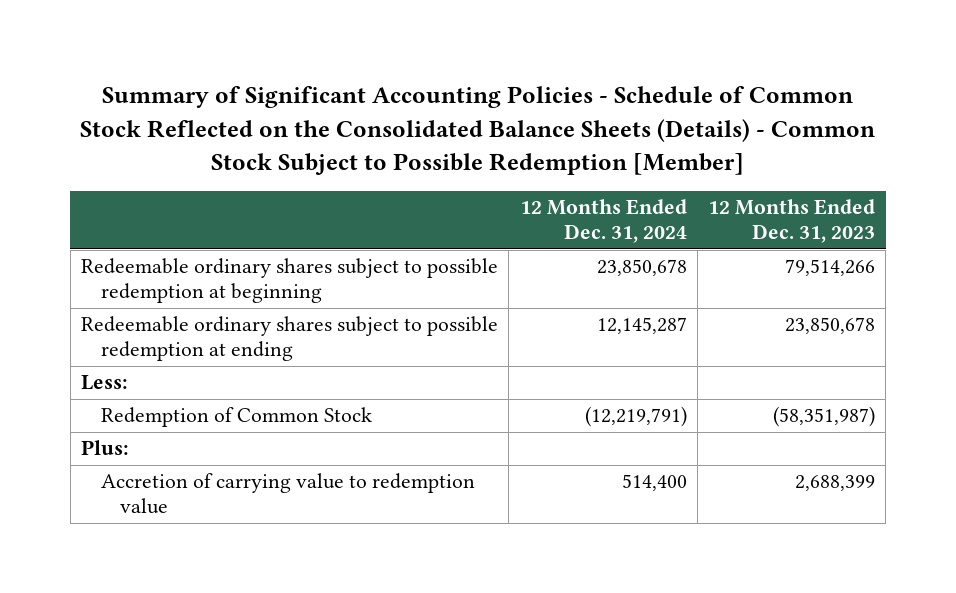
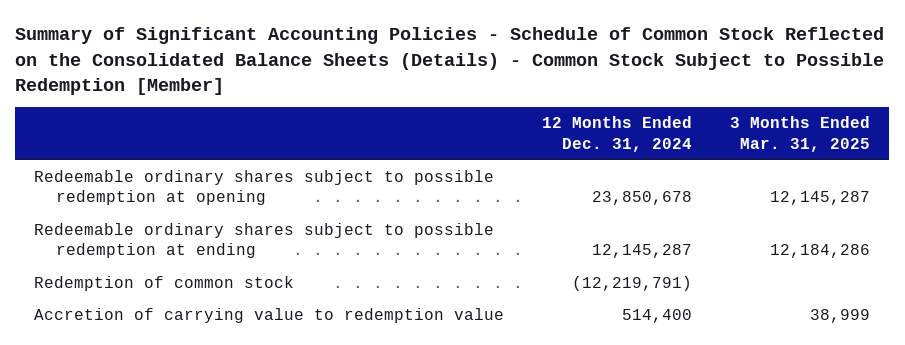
- | 12 Months Ended Dec. 31, 2024 | 12 Months Ended Dec. 31, 2023
+ | 12 Months Ended Dec. 31, 2024 | 3 Months Ended Mar. 31, 2025
- Redeemable ordinary shares subject to possible redemption at beginning | 23,850,678 | 79,514,266
+ Redeemable ordinary shares subject to possible redemption at opening | 23,850,678 | 12,145,287
- Less:
- Redemption of Common Stock | (12,219,791) | (58,351,987)
- Plus:
+ Redemption of common stock | (12,219,791) |

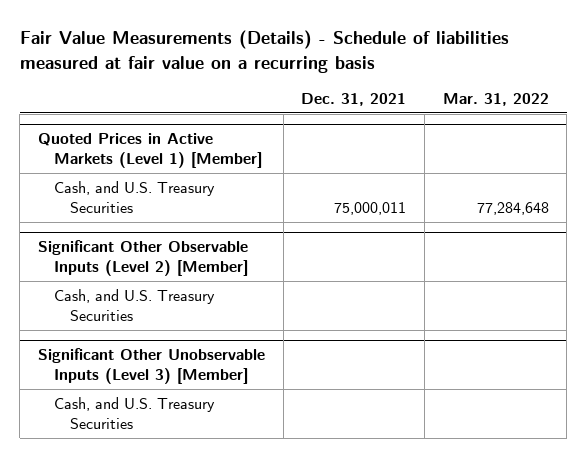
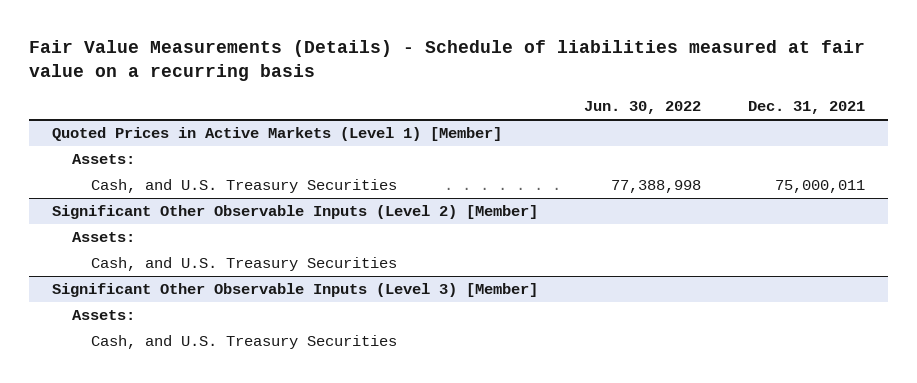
- | Dec. 31, 2021 | Mar. 31, 2022
+ | Jun. 30, 2022 | Dec. 31, 2021
@ Quoted Prices in Active Markets (Level 1) [Member]
+ Assets:
@ Significant Other Observable Inputs (Level 2) [Member]
+ Assets:
- Significant Other Unobservable Inputs (Level 3) [Member]
+ Significant Other Observable Inputs (Level 3) [Member]
+ Assets:

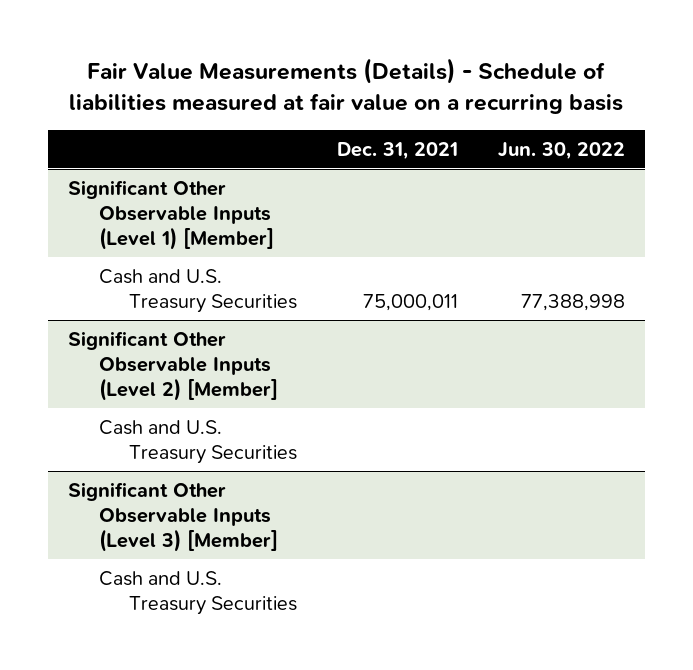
- | Jun. 30, 2022 | Dec. 31, 2021
+ | Dec. 31, 2021 | Jun. 30, 2022
- Quoted Prices in Active Markets (Level 1) [Member]
- Assets:
- Cash, and U.S. Treasury Securities | 77,388,998 | 75,000,011
+ Significant Other Observable Inputs (Level 1) [Member]
+ Cash and U.S. Treasury Securities | 75,000,011 | 77,388,998
@ Significant Other Observable Inputs (Level 2) [Member]
- Assets:
- Cash, and U.S. Treasury Securities
+ Cash and U.S. Treasury Securities
@ Significant Other Observable Inputs (Level 3) [Member]
- Assets:
- Cash, and U.S. Treasury Securities
+ Cash and U.S. Treasury Securities

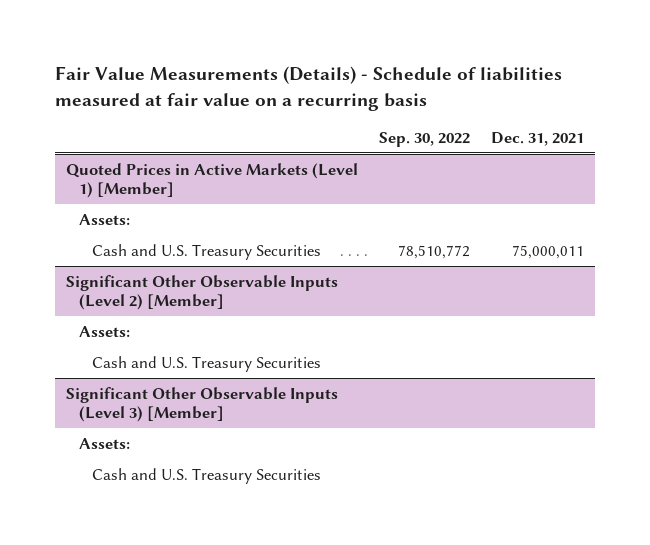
- | Dec. 31, 2021 | Jun. 30, 2022
+ | Sep. 30, 2022 | Dec. 31, 2021
- Significant Other Observable Inputs (Level 1) [Member]
+ Quoted Prices in Active Markets (Level 1) [Member]
+ Assets:
@ Significant Other Observable Inputs (Level 2) [Member]
+ Assets:
@ Significant Other Observable Inputs (Level 3) [Member]
+ Assets:

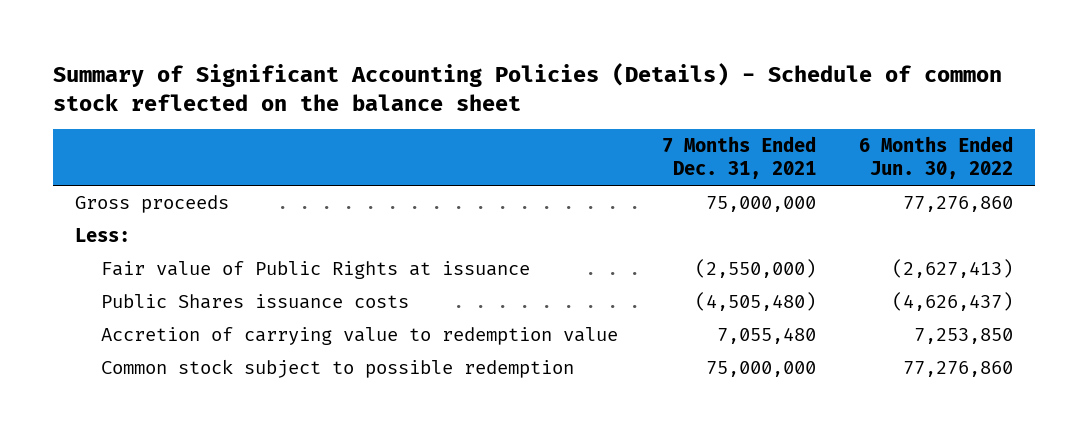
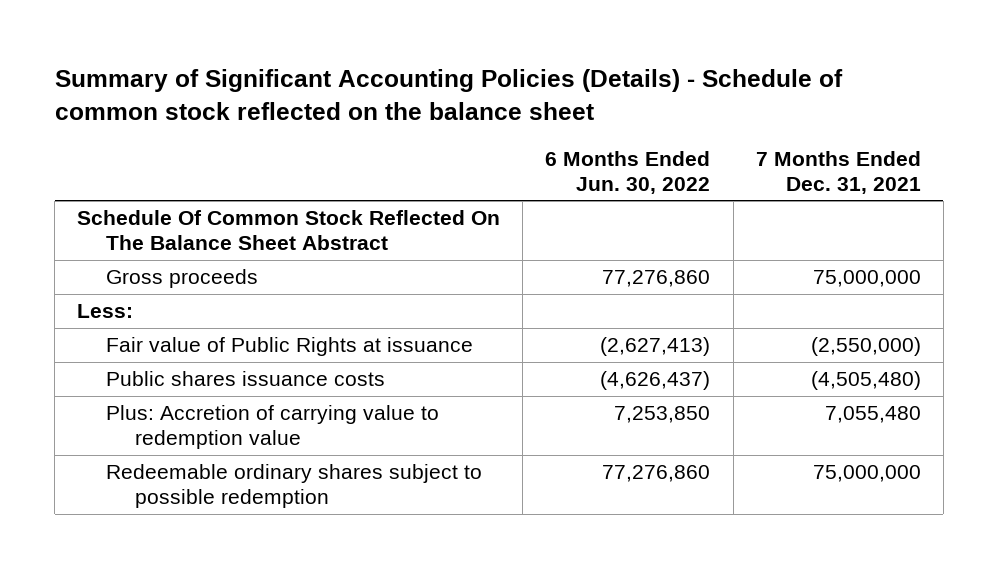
- | 7 Months Ended Dec. 31, 2021 | 6 Months Ended Jun. 30, 2022
+ | 6 Months Ended Jun. 30, 2022 | 7 Months Ended Dec. 31, 2021
+ Schedule Of Common Stock Reflected On The Balance Sheet Abstract
- Public Shares issuance costs | (4,505,480) | (4,626,437)
- Accretion of carrying value to redemption value | 7,055,480 | 7,253,850
- Common stock subject to possible redemption | 75,000,000 | 77,276,860
+ Public shares issuance costs | (4,626,437) | (4,505,480)
+ Plus: Accretion of carrying value to redemption value | 7,253,850 | 7,055,480
+ Redeemable ordinary shares subject to possible redemption | 77,276,860 | 75,000,000

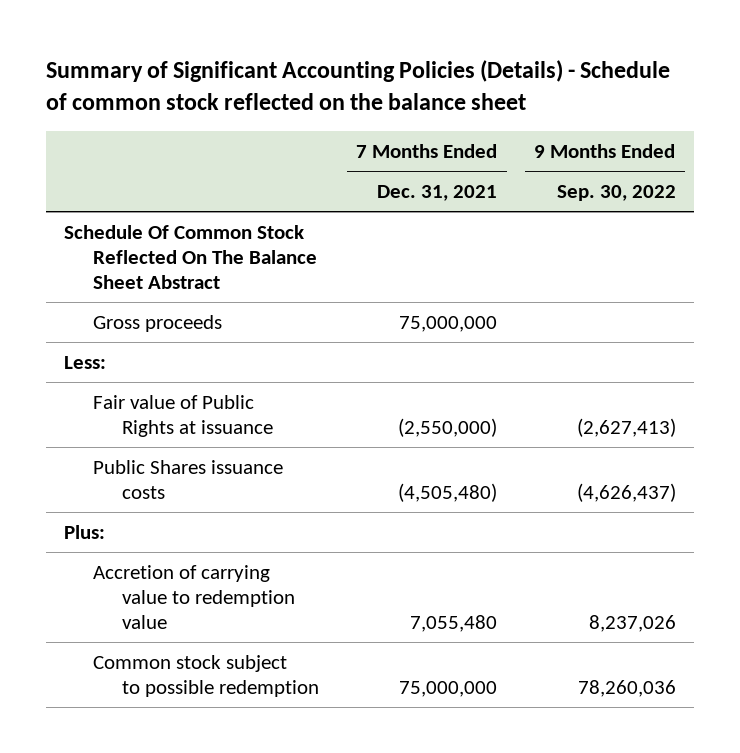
- | 6 Months Ended Jun. 30, 2022 | 7 Months Ended Dec. 31, 2021
+ | 7 Months Ended Dec. 31, 2021 | 9 Months Ended Sep. 30, 2022
- Public shares issuance costs | (4,626,437) | (4,505,480)
- Plus: Accretion of carrying value to redemption value | 7,253,850 | 7,055,480
- Redeemable ordinary shares subject to possible redemption | 77,276,860 | 75,000,000
+ Public Shares issuance costs | (4,505,480) | (4,626,437)
+ Plus:
+ Accretion of carrying value to redemption value | 7,055,480 | 8,237,026
+ Common stock subject to possible redemption | 75,000,000 | 78,260,036

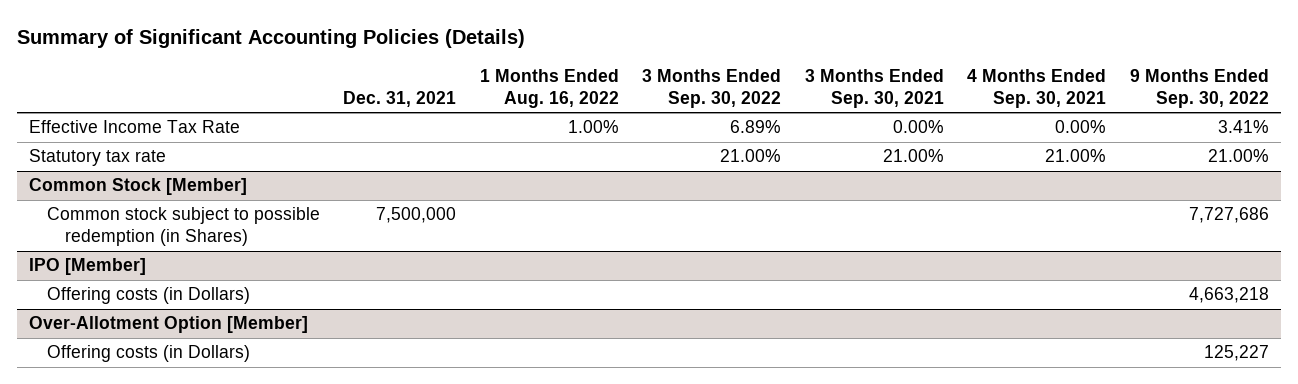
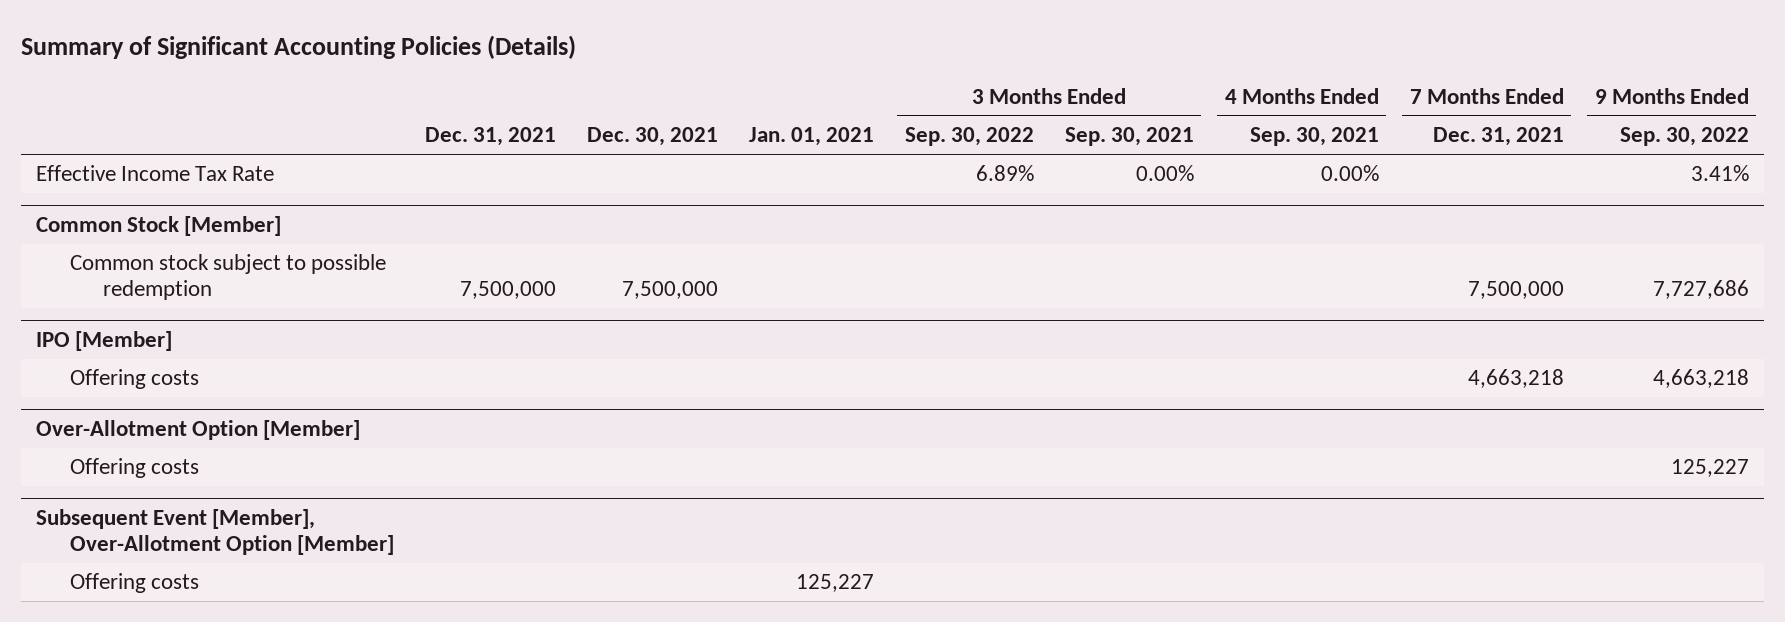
- | Dec. 31, 2021 | 1 Months Ended Aug. 16, 2022 | 3 Months Ended Sep. 30, 2022 | 3 Months Ended Sep. 30, 2021 | 4 Months Ended Sep. 30, 2021 | 9 Months Ended Sep. 30, 2022
+ | Dec. 31, 2021 | Dec. 30, 2021 | Jan. 01, 2021 | 3 Months Ended Sep. 30, 2022 | 3 Months Ended Sep. 30, 2021 | 4 Months Ended Sep. 30, 2021 | 7 Months Ended Dec. 31, 2021 | 9 Months Ended Sep. 30, 2022
- Statutory tax rate | | | 21.00% | 21.00% | 21.00% | 21.00%
@ Common Stock [Member]
- Common stock subject to possible redemption (in Shares) | 7,500,000 | | | | | 7,727,686
+ Common stock subject to possible redemption | 7,500,000 | 7,500,000 | | | | | 7,500,000 | 7,727,686
@ IPO [Member]
- Offering costs (in Dollars) | | | | | | 4,663,218
+ Offering costs | | | | | | | 4,663,218 | 4,663,218
@ Over-Allotment Option [Member]
- Offering costs (in Dollars) | | | | | | 125,227
+ Offering costs | | | | | | | | 125,227
+ Subsequent Event [Member], Over-Allotment Option [Member]
+ Offering costs | | | 125,227 | | | | |

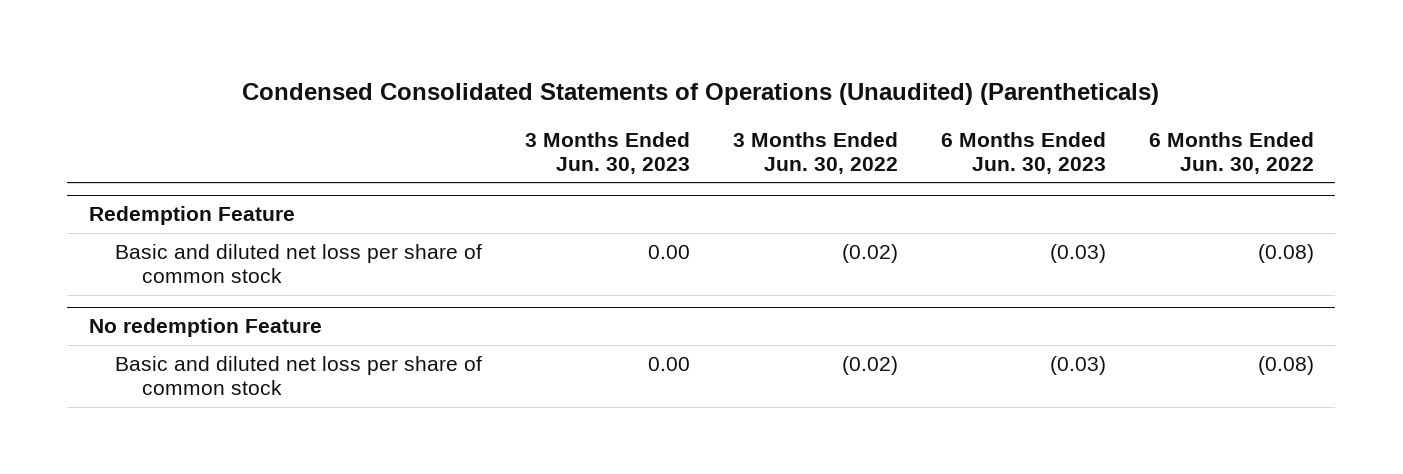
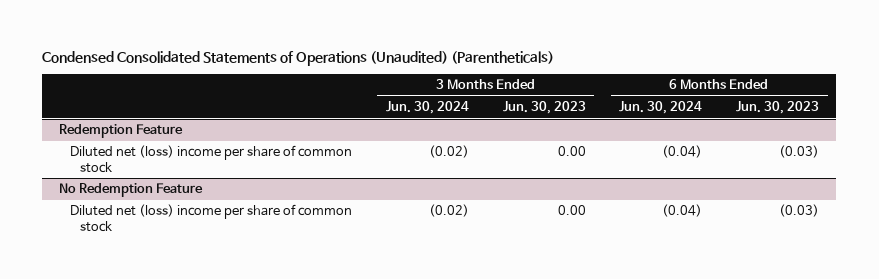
- | 3 Months Ended Jun. 30, 2023 | 3 Months Ended Jun. 30, 2022 | 6 Months Ended Jun. 30, 2023 | 6 Months Ended Jun. 30, 2022
+ | 3 Months Ended Jun. 30, 2024 | 3 Months Ended Jun. 30, 2023 | 6 Months Ended Jun. 30, 2024 | 6 Months Ended Jun. 30, 2023
@ Redemption Feature
- Basic and diluted net loss per share of common stock | 0.00 | (0.02) | (0.03) | (0.08)
- No redemption Feature
- Basic and diluted net loss per share of common stock | 0.00 | (0.02) | (0.03) | (0.08)
@ Redemption Feature
+ Diluted net (loss) income per share of common stock | (0.02) | 0.00 | (0.04) | (0.03)
+ No Redemption Feature
+ Diluted net (loss) income per share of common stock | (0.02) | 0.00 | (0.04) | (0.03)

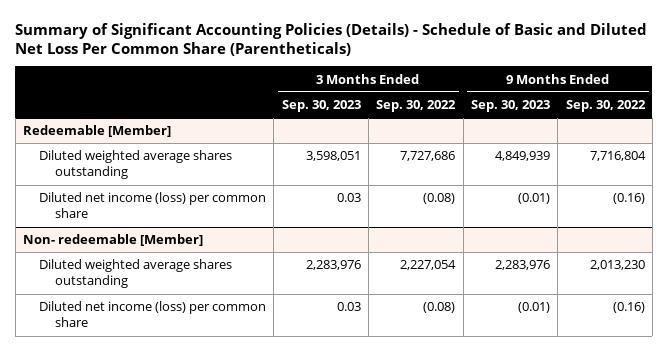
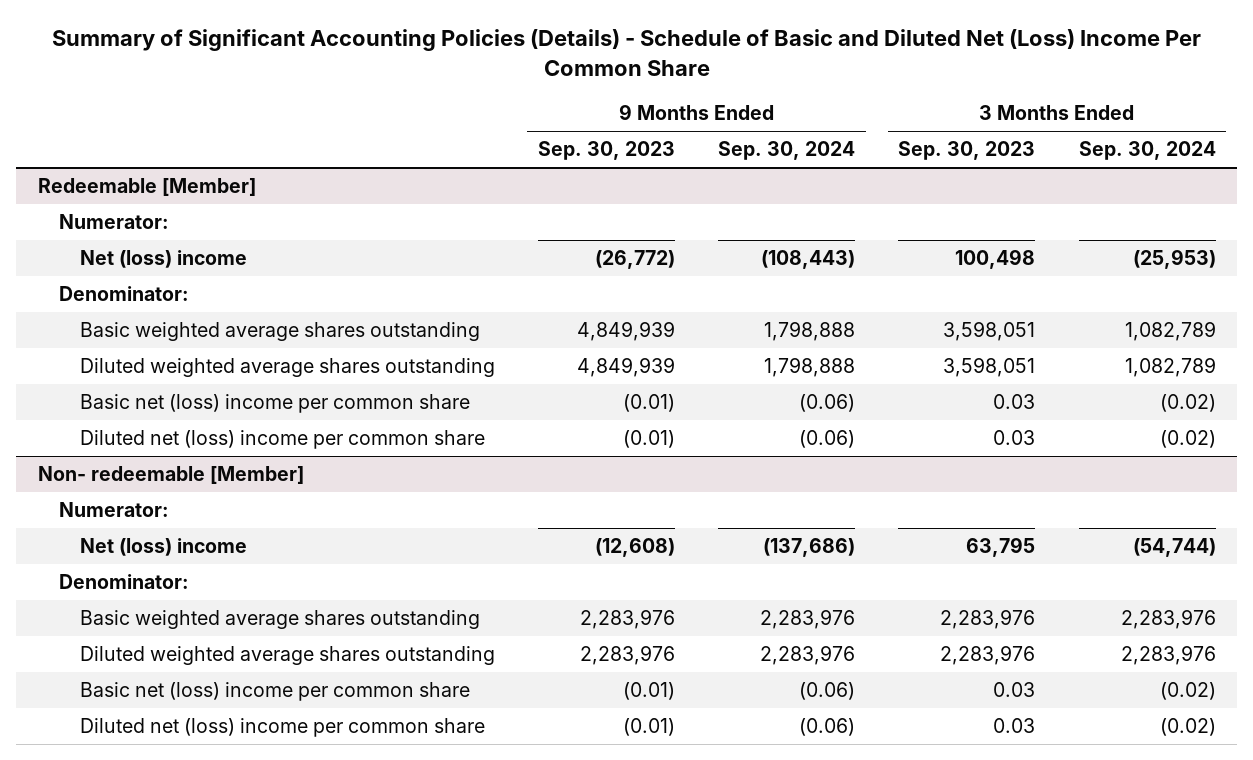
- Summary of Significant Accounting Policies (Details) - Schedule of Basic and Diluted Net Loss Per Common Share (Parentheticals)
+ Summary of Significant Accounting Policies (Details) - Schedule of Basic and Diluted Net (Loss) Income Per Common Share
- | 3 Months Ended Sep. 30, 2023 | 3 Months Ended Sep. 30, 2022 | 9 Months Ended Sep. 30, 2023 | 9 Months Ended Sep. 30, 2022
+ | 9 Months Ended Sep. 30, 2023 | 9 Months Ended Sep. 30, 2024 | 3 Months Ended Sep. 30, 2023 | 3 Months Ended Sep. 30, 2024
@ Redeemable [Member]
+ Numerator:
+ Net (loss) income | (26,772) | (108,443) | 100,498 | (25,953)
+ Denominator:
+ Basic weighted average shares outstanding | 4,849,939 | 1,798,888 | 3,598,051 | 1,082,789
- Diluted net income (loss) per common share | 0.03 | (0.08) | (0.01) | (0.16)
+ Basic net (loss) income per common share | (0.01) | (0.06) | 0.03 | (0.02)
+ Diluted net (loss) income per common share | (0.01) | (0.06) | 0.03 | (0.02)
@ Non- redeemable [Member]
+ Numerator:
+ Net (loss) income | (12,608) | (137,686) | 63,795 | (54,744)
+ Denominator:
+ Basic weighted average shares outstanding | 2,283,976 | 2,283,976 | 2,283,976 | 2,283,976
- Diluted net income (loss) per common share | 0.03 | (0.08) | (0.01) | (0.16)
+ Basic net (loss) income per common share | (0.01) | (0.06) | 0.03 | (0.02)
+ Diluted net (loss) income per common share | (0.01) | (0.06) | 0.03 | (0.02)

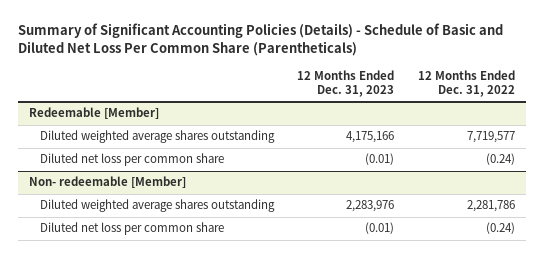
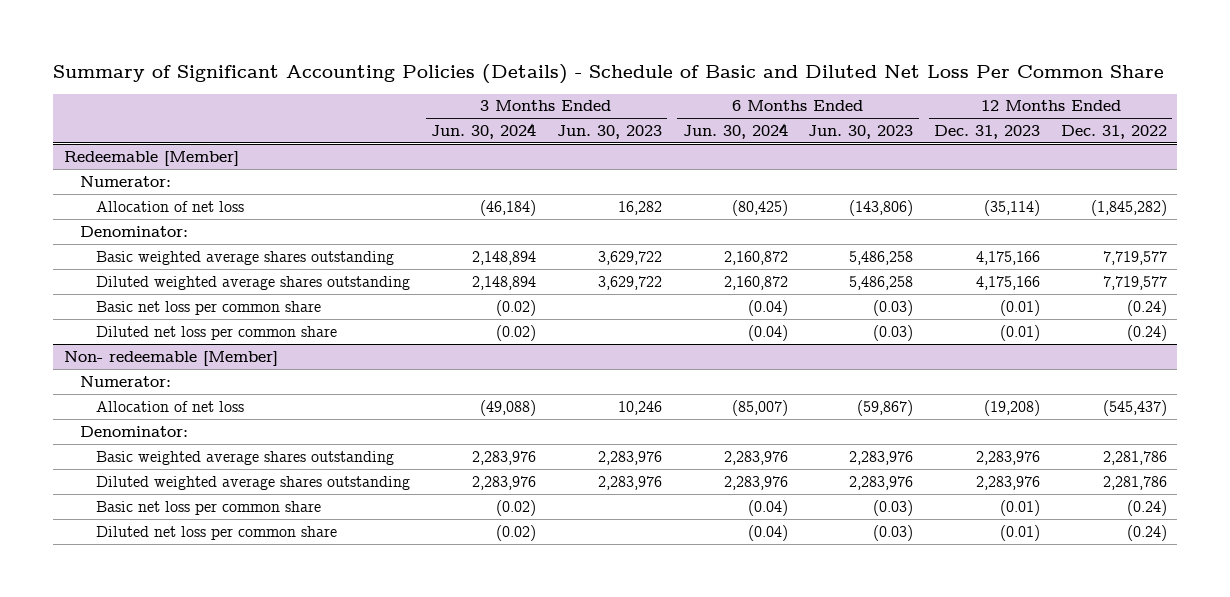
- Summary of Significant Accounting Policies (Details) - Schedule of Basic and Diluted Net Loss Per Common Share (Parentheticals)
+ Summary of Significant Accounting Policies (Details) - Schedule of Basic and Diluted Net Loss Per Common Share
- | 12 Months Ended Dec. 31, 2023 | 12 Months Ended Dec. 31, 2022
+ | 3 Months Ended Jun. 30, 2024 | 3 Months Ended Jun. 30, 2023 | 6 Months Ended Jun. 30, 2024 | 6 Months Ended Jun. 30, 2023 | 12 Months Ended Dec. 31, 2023 | 12 Months Ended Dec. 31, 2022
@ Redeemable [Member]
+ Numerator:
+ Allocation of net loss | (46,184) | 16,282 | (80,425) | (143,806) | (35,114) | (1,845,282)
+ Denominator:
+ Basic weighted average shares outstanding | 2,148,894 | 3,629,722 | 2,160,872 | 5,486,258 | 4,175,166 | 7,719,577
+ Basic net loss per common share | (0.02) | | (0.04) | (0.03) | (0.01) | (0.24)
@ Non- redeemable [Member]
+ Numerator:
+ Allocation of net loss | (49,088) | 10,246 | (85,007) | (59,867) | (19,208) | (545,437)
+ Denominator:
+ Basic weighted average shares outstanding | 2,283,976 | 2,283,976 | 2,283,976 | 2,283,976 | 2,283,976 | 2,281,786
+ Basic net loss per common share | (0.02) | | (0.04) | (0.03) | (0.01) | (0.24)

